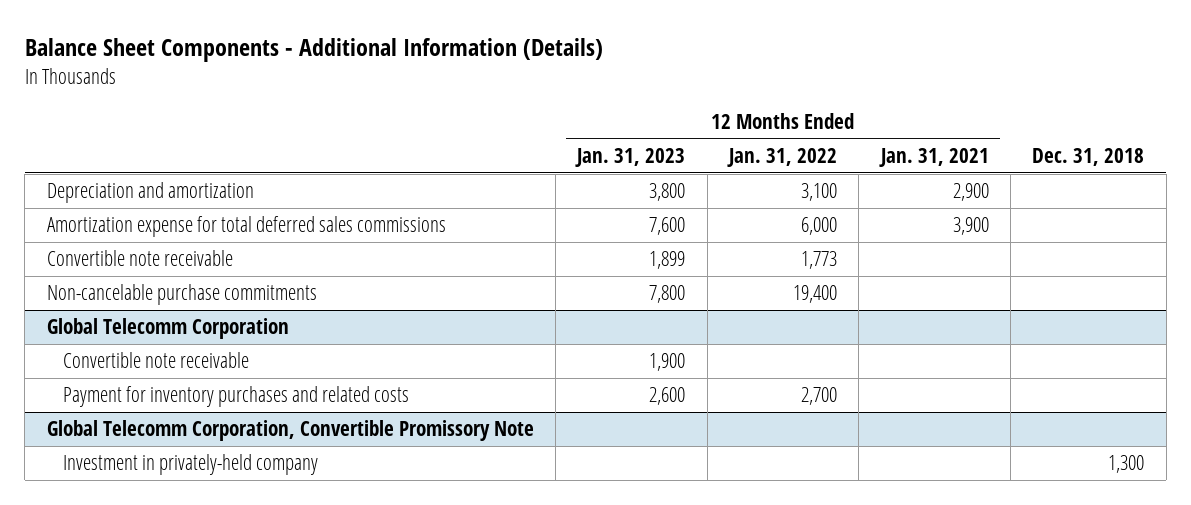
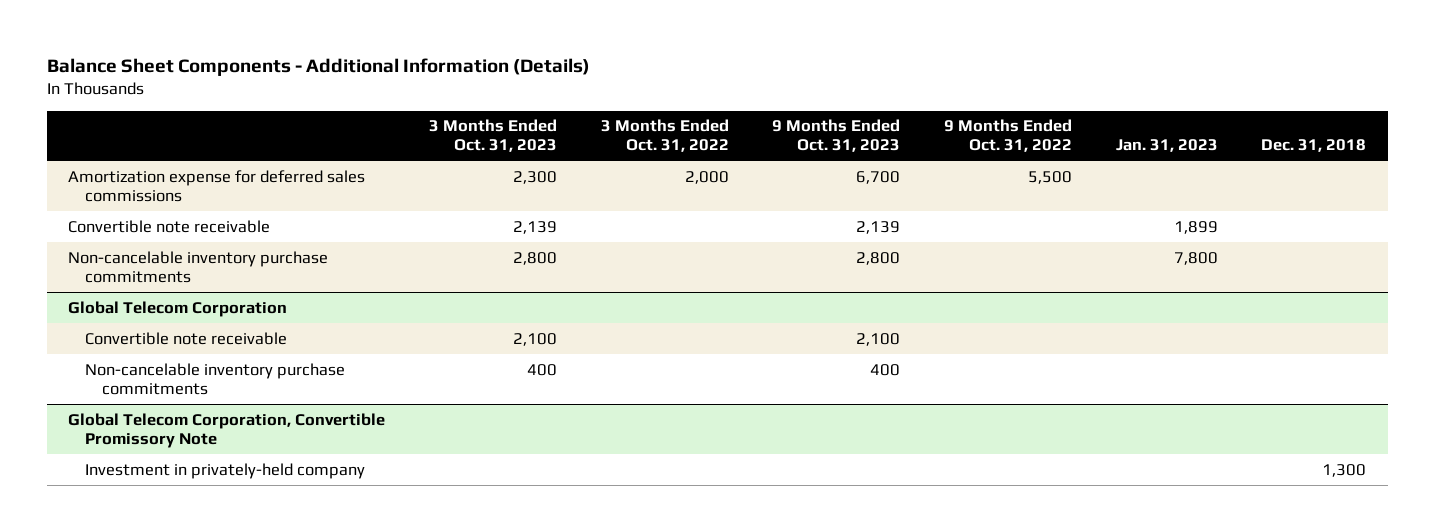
- | 12 Months Ended Jan. 31, 2023 | 12 Months Ended Jan. 31, 2022 | 12 Months Ended Jan. 31, 2021 | Dec. 31, 2018
+ | 3 Months Ended Oct. 31, 2023 | 3 Months Ended Oct. 31, 2022 | 9 Months Ended Oct. 31, 2023 | 9 Months Ended Oct. 31, 2022 | Jan. 31, 2023 | Dec. 31, 2018
- Depreciation and amortization | 3,800 | 3,100 | 2,900 |
- Amortization expense for total deferred sales commissions | 7,600 | 6,000 | 3,900 |
+ Amortization expense for deferred sales commissions | 2,300 | 2,000 | 6,700 | 5,500 | |
- Non-cancelable purchase commitments | 7,800 | 19,400 | |
- Global Telecomm Corporation
+ Non-cancelable inventory purchase commitments | 2,800 | | 2,800 | | 7,800 |
+ Global Telecom Corporation
- Payment for inventory purchases and related costs | 2,600 | 2,700 | |
- Global Telecomm Corporation, Convertible Promissory Note
+ Non-cancelable inventory purchase commitments | 400 | | 400 | | |
+ Global Telecom Corporation, Convertible Promissory Note

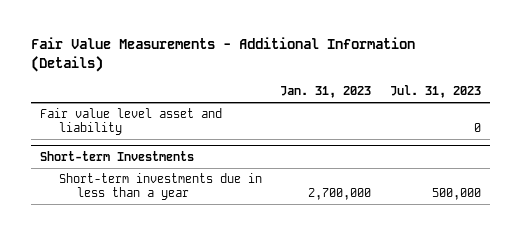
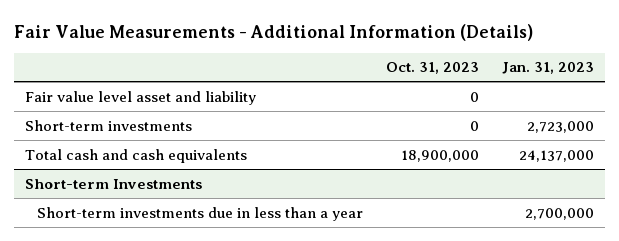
- | Jan. 31, 2023 | Jul. 31, 2023
+ | Oct. 31, 2023 | Jan. 31, 2023
+ Short-term investments | 0 | 2,723,000
+ Total cash and cash equivalents | 18,900,000 | 24,137,000

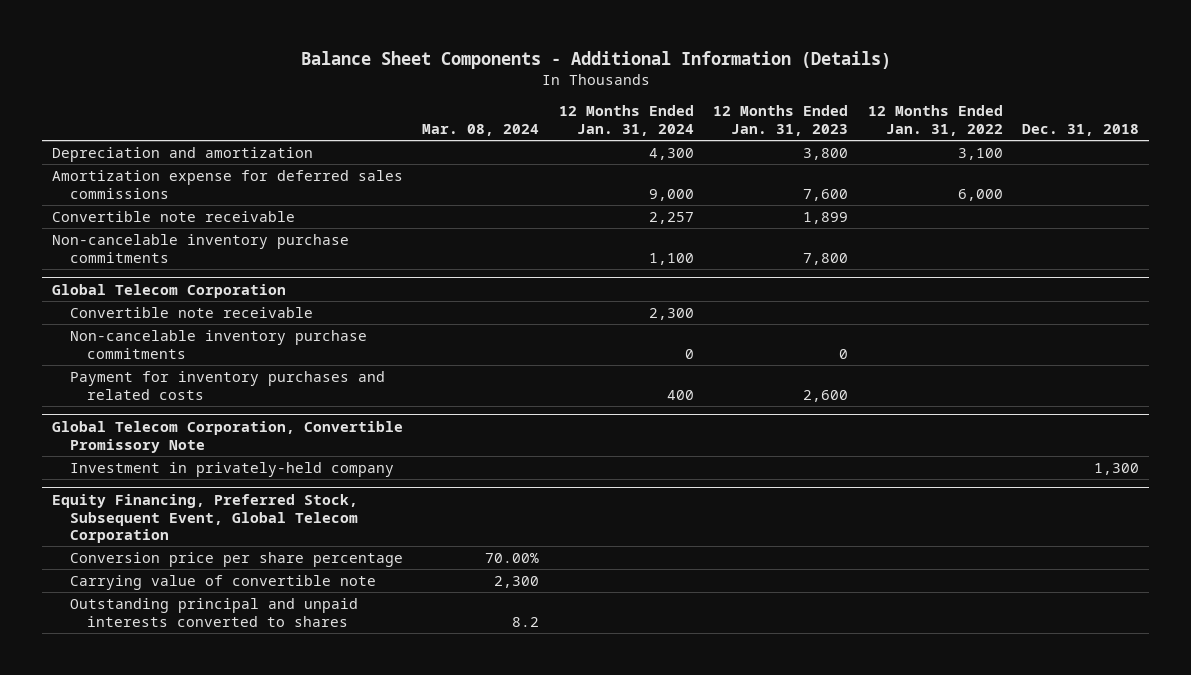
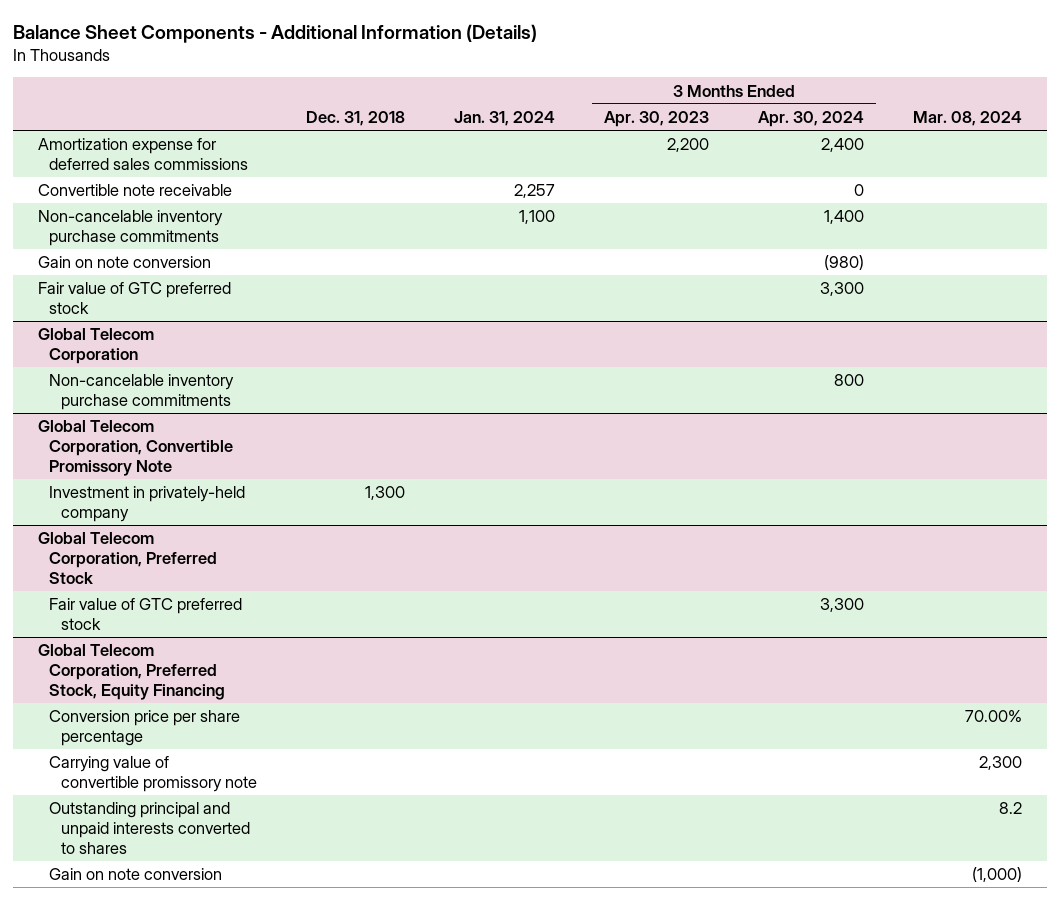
- | Mar. 08, 2024 | 12 Months Ended Jan. 31, 2024 | 12 Months Ended Jan. 31, 2023 | 12 Months Ended Jan. 31, 2022 | Dec. 31, 2018
+ | Dec. 31, 2018 | Jan. 31, 2024 | 3 Months Ended Apr. 30, 2023 | 3 Months Ended Apr. 30, 2024 | Mar. 08, 2024
- Depreciation and amortization | | 4,300 | 3,800 | 3,100 |
+ Gain on note conversion | | | | (980) |
+ Fair value of GTC preferred stock | | | | 3,300 |
@ Global Telecom Corporation
- Convertible note receivable | | 2,300 | | |
- Payment for inventory purchases and related costs | | 400 | 2,600 | |
- Equity Financing, Preferred Stock, Subsequent Event, Global Telecom Corporation
+ Global Telecom Corporation, Preferred Stock
+ Fair value of GTC preferred stock | | | | 3,300 |
+ Global Telecom Corporation, Preferred Stock, Equity Financing
- Carrying value of convertible note | 2,300 | | | |
+ Carrying value of convertible promissory note | | | | | 2,300
+ Gain on note conversion | | | | | (1,000)

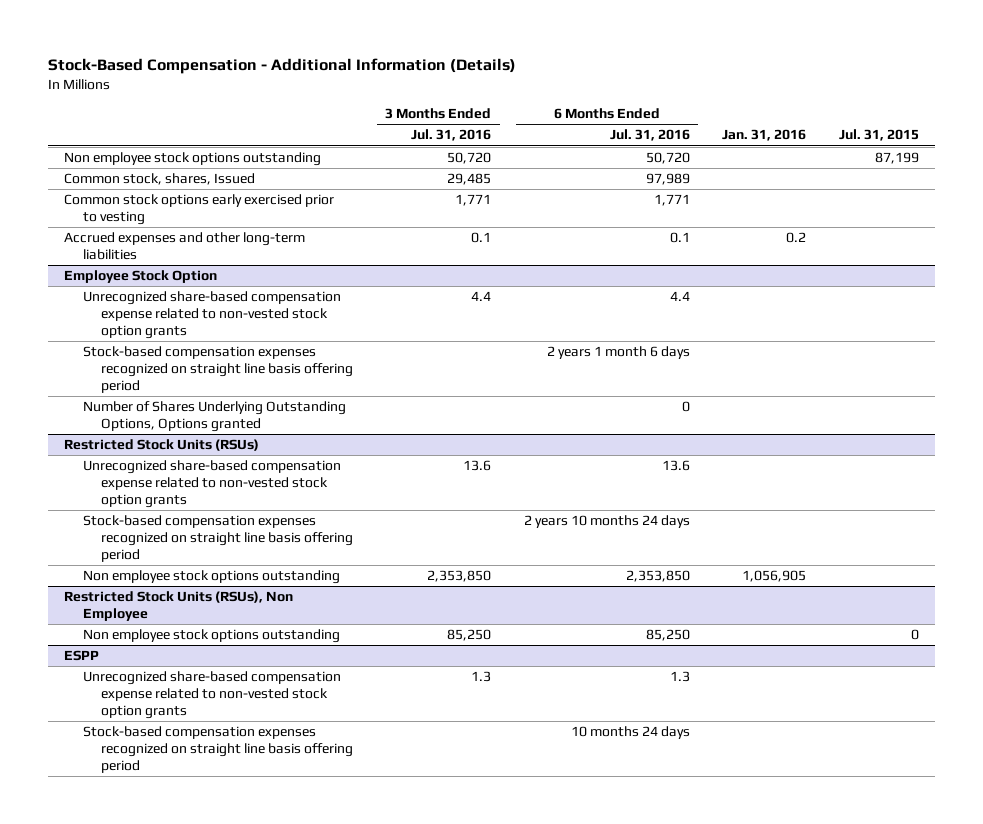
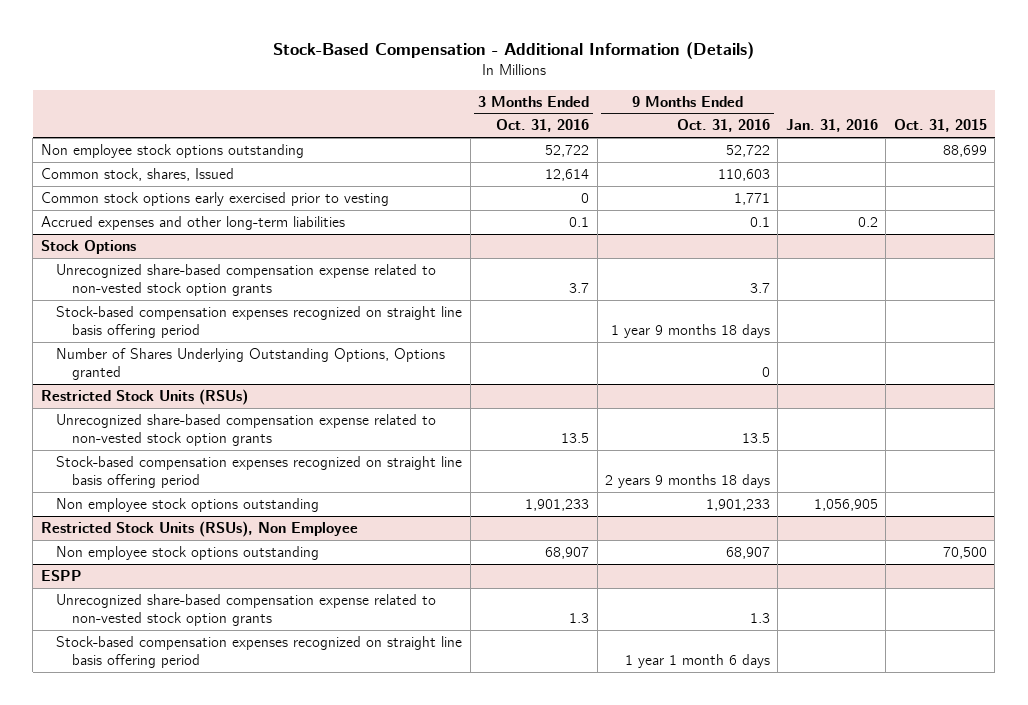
- | 3 Months Ended Jul. 31, 2016 | 6 Months Ended Jul. 31, 2016 | Jan. 31, 2016 | Jul. 31, 2015
+ | 3 Months Ended Oct. 31, 2016 | 9 Months Ended Oct. 31, 2016 | Jan. 31, 2016 | Oct. 31, 2015
- Employee Stock Option
+ Stock Options

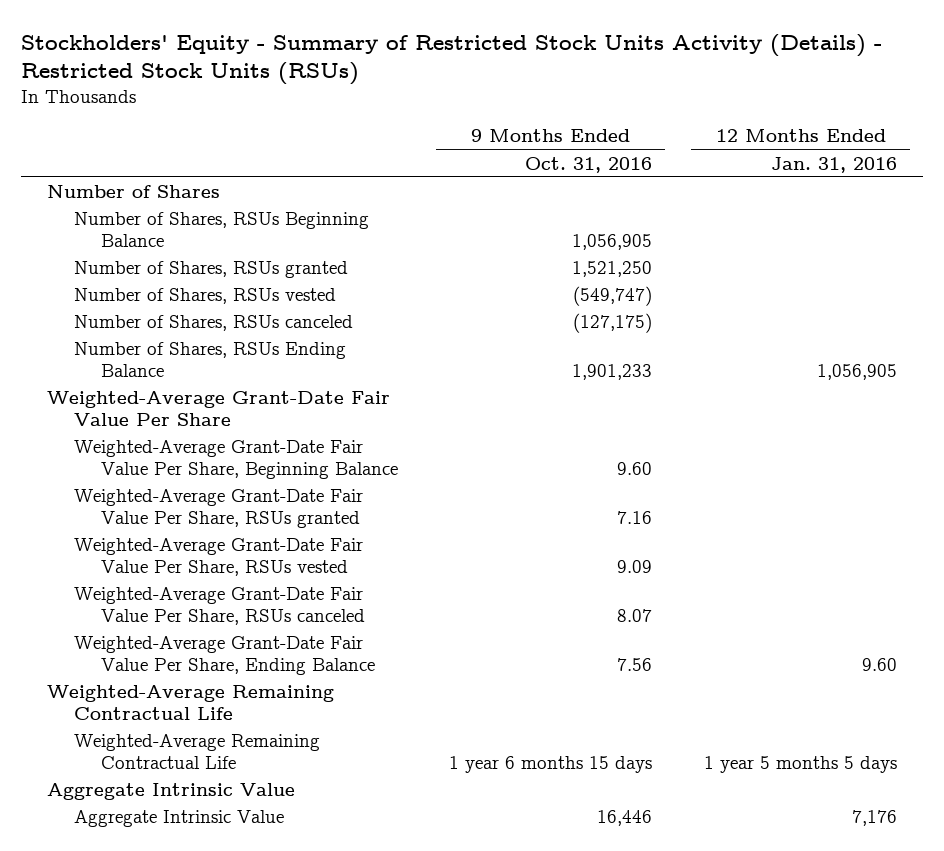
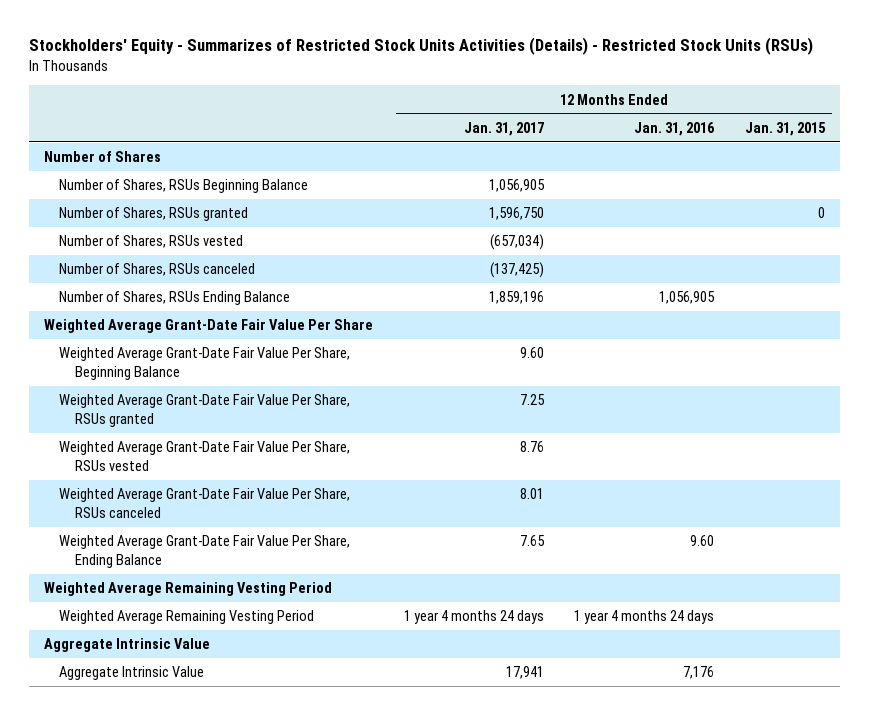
- Stockholders' Equity - Summary of Restricted Stock Units Activity (Details) - Restricted Stock Units (RSUs)
+ Stockholders' Equity - Summarizes of Restricted Stock Units Activities (Details) - Restricted Stock Units (RSUs)
- | 9 Months Ended Oct. 31, 2016 | 12 Months Ended Jan. 31, 2016
+ | 12 Months Ended Jan. 31, 2017 | 12 Months Ended Jan. 31, 2016 | 12 Months Ended Jan. 31, 2015
- Weighted-Average Grant-Date Fair Value Per Share
- Weighted-Average Grant-Date Fair Value Per Share, Beginning Balance | 9.60 |
- Weighted-Average Grant-Date Fair Value Per Share, RSUs granted | 7.16 |
- Weighted-Average Grant-Date Fair Value Per Share, RSUs vested | 9.09 |
- Weighted-Average Grant-Date Fair Value Per Share, RSUs canceled | 8.07 |
- Weighted-Average Grant-Date Fair Value Per Share, Ending Balance | 7.56 | 9.60
- Weighted-Average Remaining Contractual Life
- Weighted-Average Remaining Contractual Life | 1 year 6 months 15 days | 1 year 5 months 5 days
+ Weighted Average Grant-Date Fair Value Per Share
+ Weighted Average Grant-Date Fair Value Per Share, Beginning Balance | 9.60 | |
+ Weighted Average Grant-Date Fair Value Per Share, RSUs granted | 7.25 | |
+ Weighted Average Grant-Date Fair Value Per Share, RSUs vested | 8.76 | |
+ Weighted Average Grant-Date Fair Value Per Share, RSUs canceled | 8.01 | |
+ Weighted Average Grant-Date Fair Value Per Share, Ending Balance | 7.65 | 9.60 |
+ Weighted Average Remaining Vesting Period
+ Weighted Average Remaining Vesting Period | 1 year 4 months 24 days | 1 year 4 months 24 days |

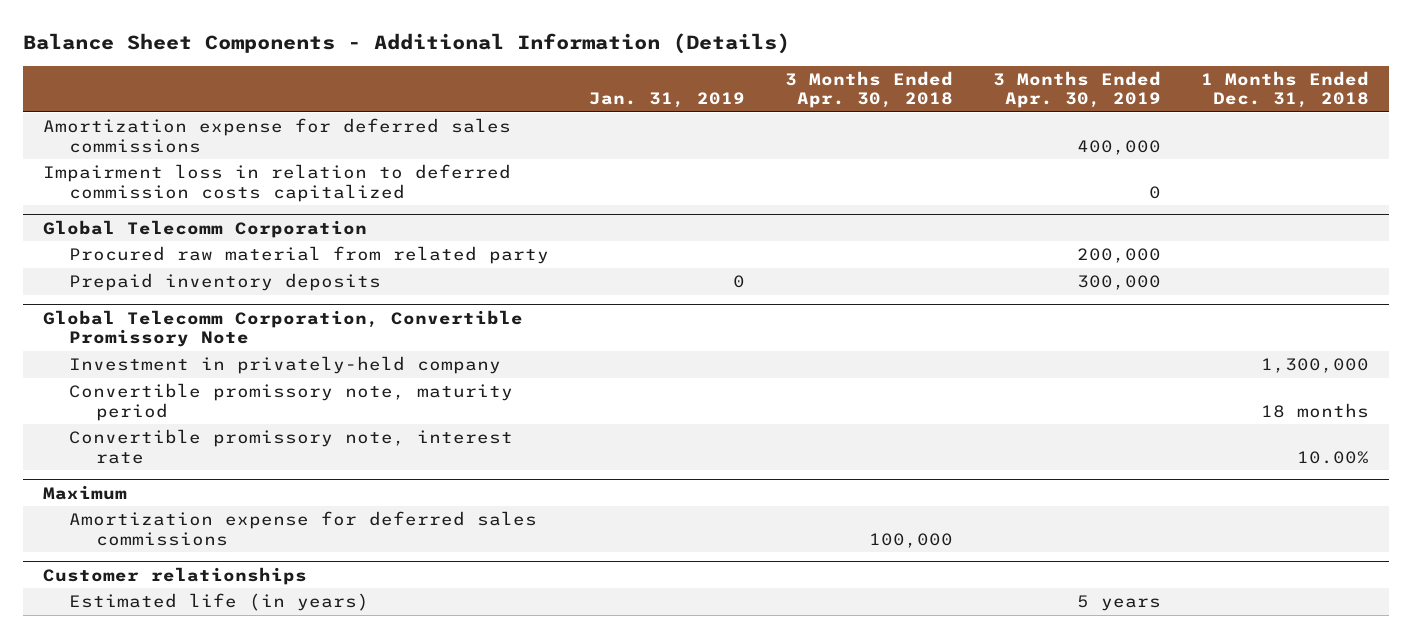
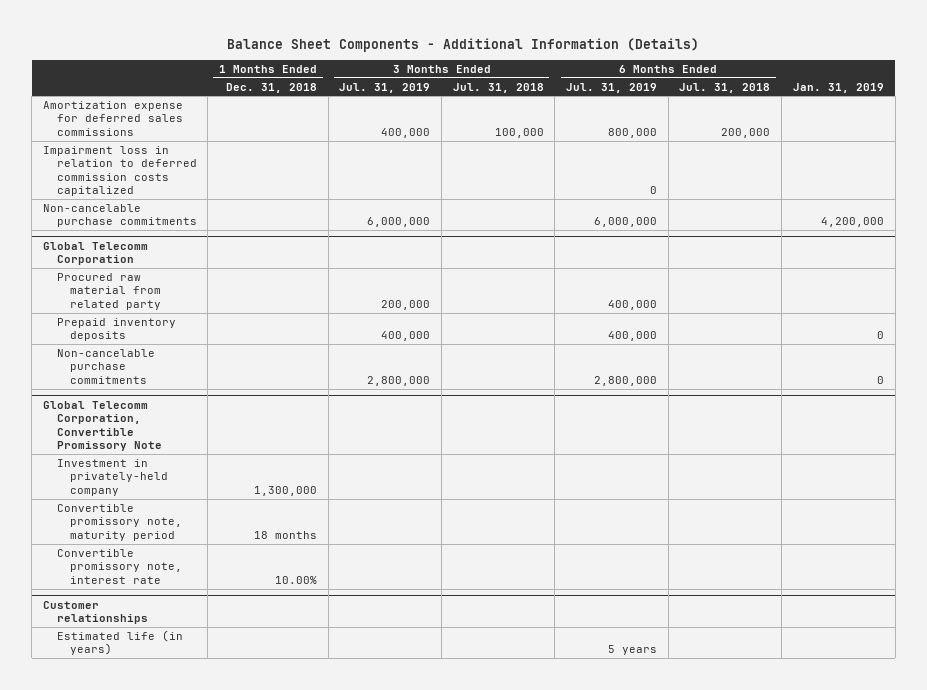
- | Jan. 31, 2019 | 3 Months Ended Apr. 30, 2018 | 3 Months Ended Apr. 30, 2019 | 1 Months Ended Dec. 31, 2018
+ | 1 Months Ended Dec. 31, 2018 | 3 Months Ended Jul. 31, 2019 | 3 Months Ended Jul. 31, 2018 | 6 Months Ended Jul. 31, 2019 | 6 Months Ended Jul. 31, 2018 | Jan. 31, 2019
+ Non-cancelable purchase commitments | | 6,000,000 | | 6,000,000 | | 4,200,000
@ Global Telecomm Corporation
+ Non-cancelable purchase commitments | | 2,800,000 | | 2,800,000 | | 0
- Maximum
- Amortization expense for deferred sales commissions | | 100,000 | |

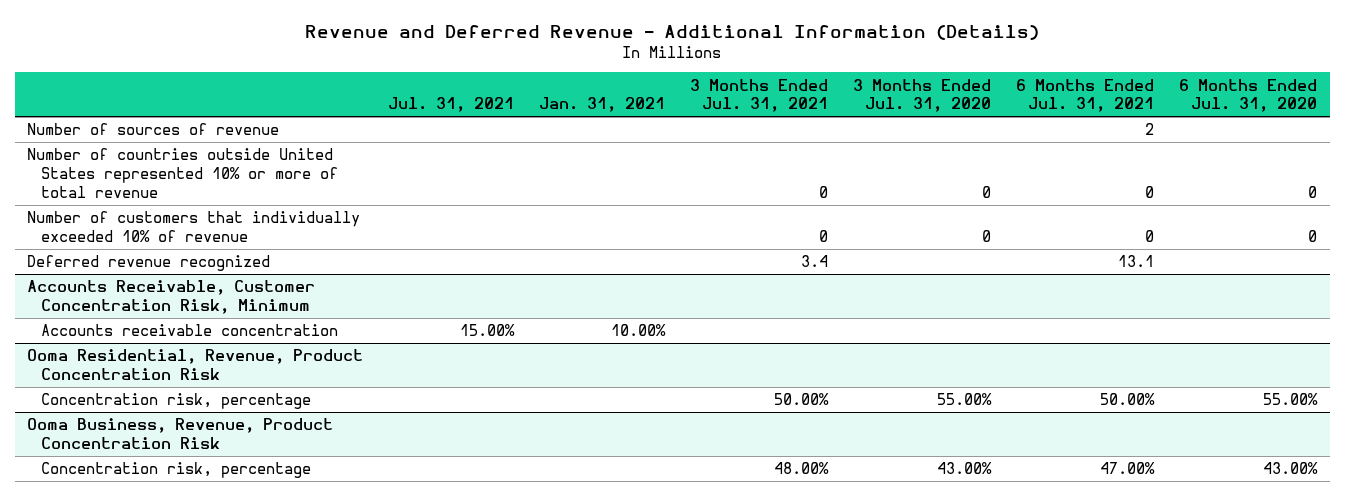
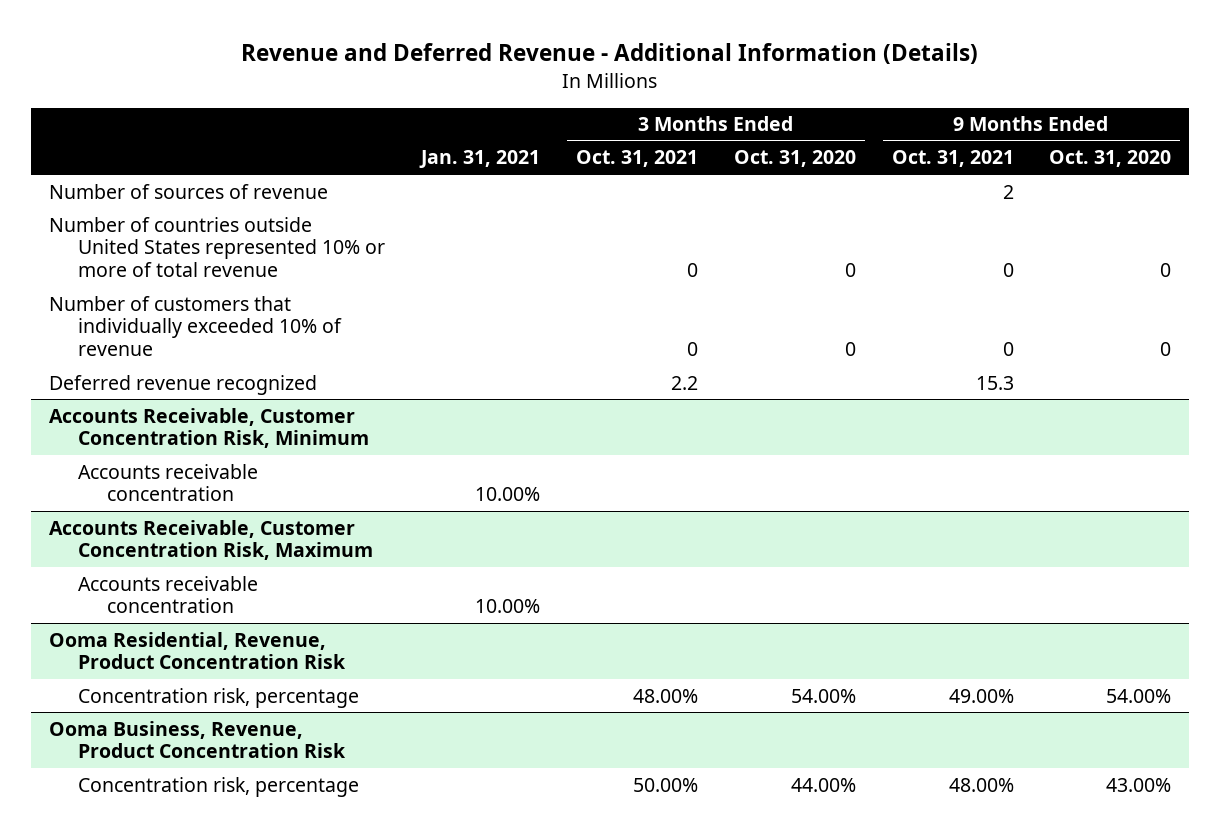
- | Jul. 31, 2021 | Jan. 31, 2021 | 3 Months Ended Jul. 31, 2021 | 3 Months Ended Jul. 31, 2020 | 6 Months Ended Jul. 31, 2021 | 6 Months Ended Jul. 31, 2020
+ | Jan. 31, 2021 | 3 Months Ended Oct. 31, 2021 | 3 Months Ended Oct. 31, 2020 | 9 Months Ended Oct. 31, 2021 | 9 Months Ended Oct. 31, 2020
+ Accounts Receivable, Customer Concentration Risk, Maximum
+ Accounts receivable concentration | 10.00% | | | |

